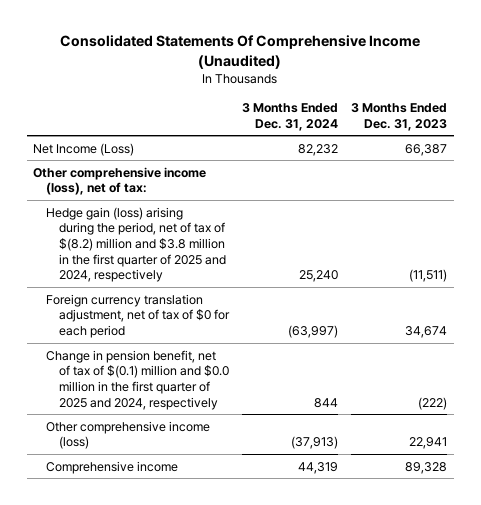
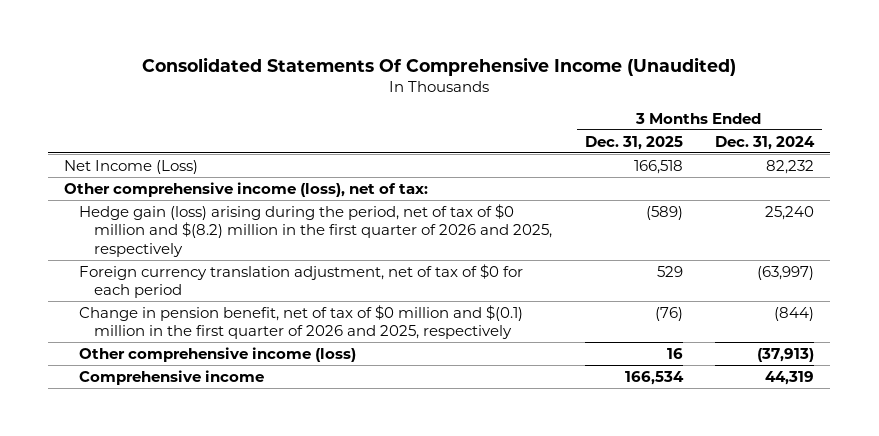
- | 3 Months Ended Dec. 31, 2024 | 3 Months Ended Dec. 31, 2023
+ | 3 Months Ended Dec. 31, 2025 | 3 Months Ended Dec. 31, 2024
- Hedge gain (loss) arising during the period, net of tax of $(8.2) million and $3.8 million in the first quarter of 2025 and 2024, respectively | 25,240 | (11,511)
+ Hedge gain (loss) arising during the period, net of tax of $0 million and $(8.2) million in the first quarter of 2026 and 2025, respectively | (589) | 25,240
- Change in pension benefit, net of tax of $(0.1) million and $0.0 million in the first quarter of 2025 and 2024, respectively | 844 | (222)
+ Change in pension benefit, net of tax of $0 million and $(0.1) million in the first quarter of 2026 and 2025, respectively | (76) | (844)

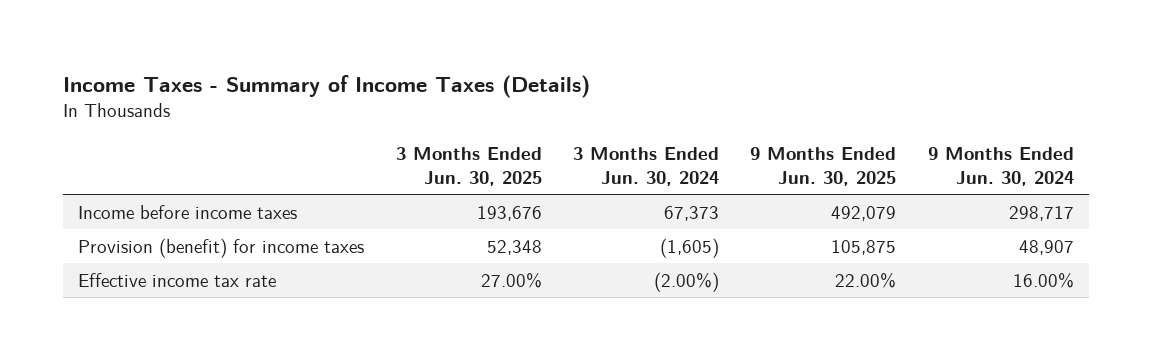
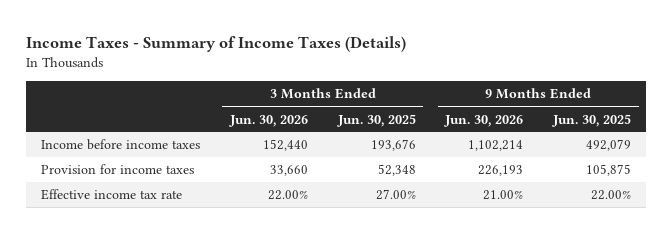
- | 3 Months Ended Jun. 30, 2025 | 3 Months Ended Jun. 30, 2024 | 9 Months Ended Jun. 30, 2025 | 9 Months Ended Jun. 30, 2024
+ | 3 Months Ended Jun. 30, 2026 | 3 Months Ended Jun. 30, 2025 | 9 Months Ended Jun. 30, 2026 | 9 Months Ended Jun. 30, 2025
- Provision (benefit) for income taxes | 52,348 | (1,605) | 105,875 | 48,907
+ Provision for income taxes | 33,660 | 52,348 | 226,193 | 105,875

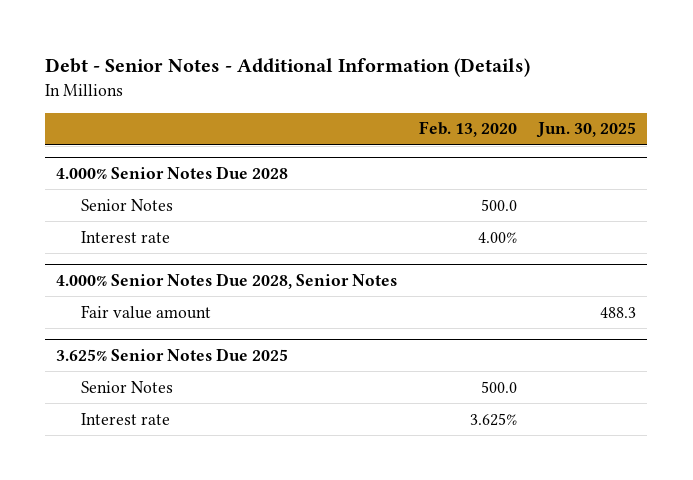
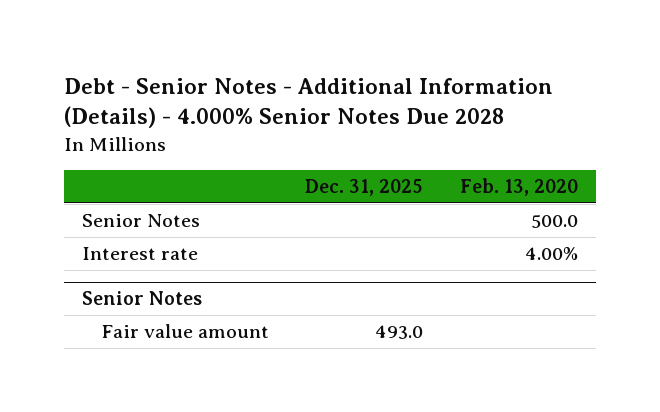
- Debt - Senior Notes - Additional Information (Details)
+ Debt - Senior Notes - Additional Information (Details) - 4.000% Senior Notes Due 2028
- | Feb. 13, 2020 | Jun. 30, 2025
+ | Dec. 31, 2025 | Feb. 13, 2020
- 4.000% Senior Notes Due 2028
- 4.000% Senior Notes Due 2028, Senior Notes
+ Senior Notes
- 3.625% Senior Notes Due 2025
- Senior Notes | 500.0 |
- Interest rate | 3.625% |

